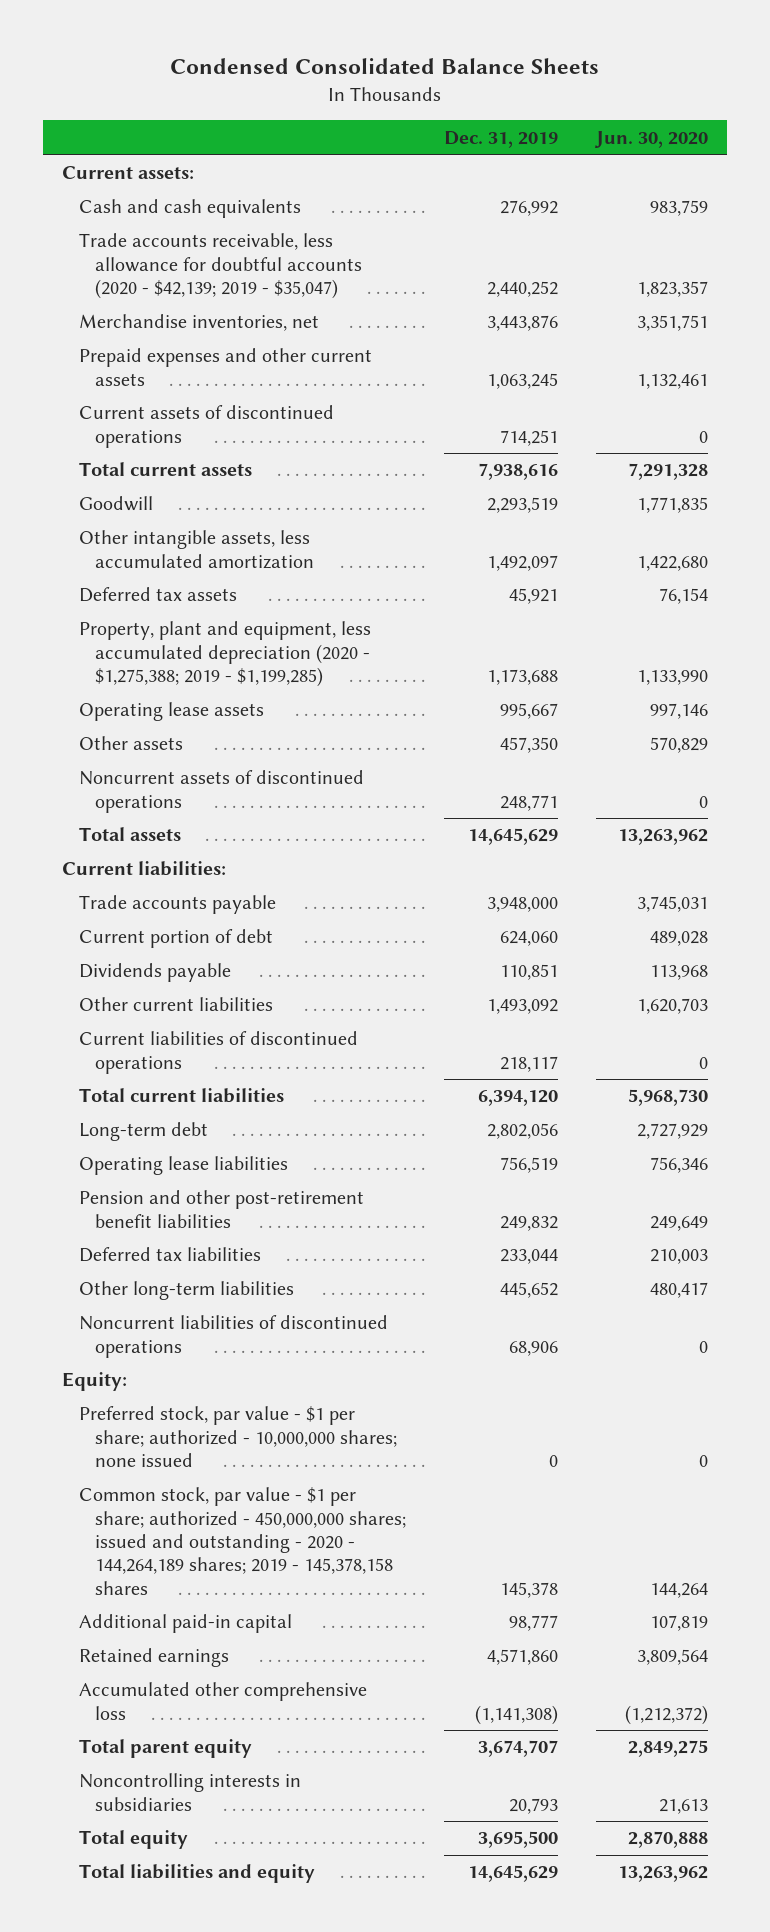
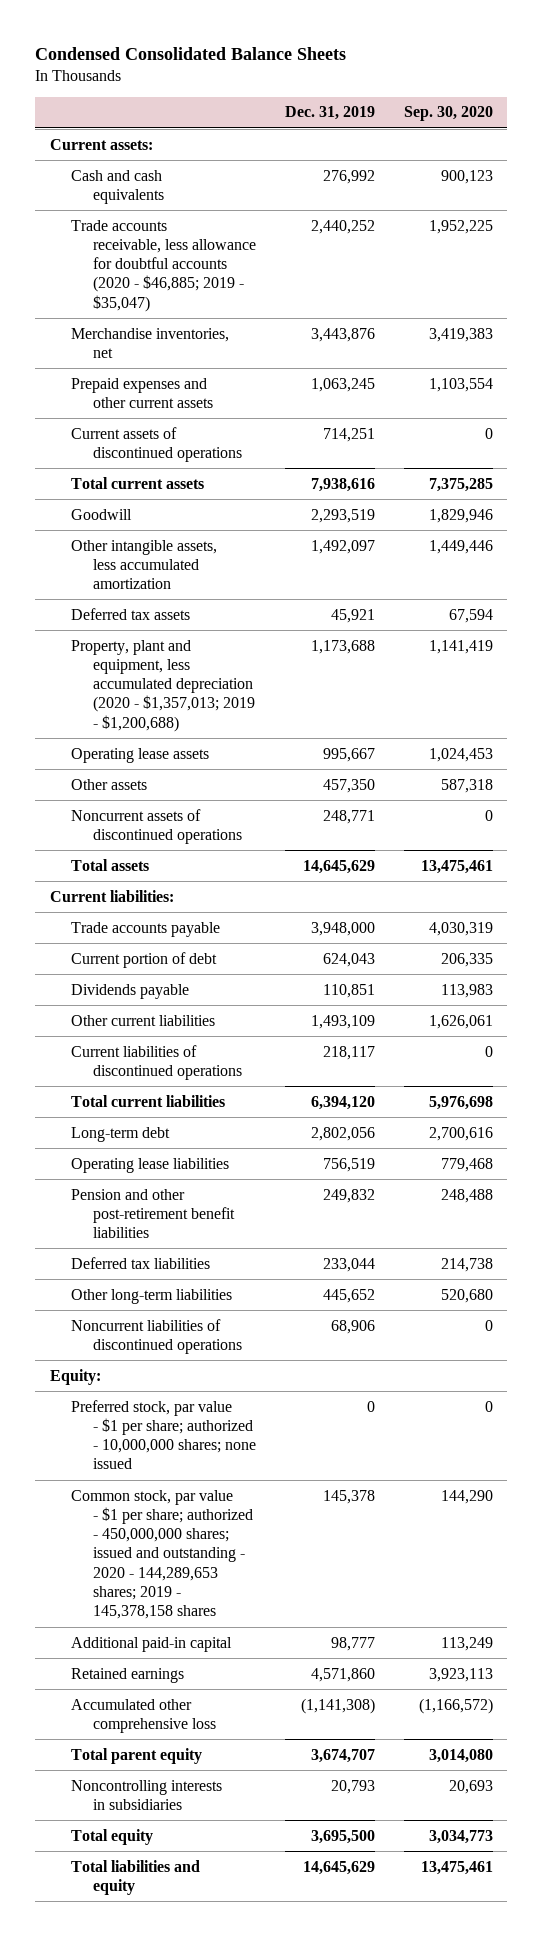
- | Dec. 31, 2019 | Jun. 30, 2020
+ | Dec. 31, 2019 | Sep. 30, 2020
- Trade accounts receivable, less allowance for doubtful accounts (2020 - $42,139; 2019 - $35,047) | 2,440,252 | 1,823,357
+ Trade accounts receivable, less allowance for doubtful accounts (2020 - $46,885; 2019 - $35,047) | 2,440,252 | 1,952,225
- Property, plant and equipment, less accumulated depreciation (2020 - $1,275,388; 2019 - $1,199,285) | 1,173,688 | 1,133,990
+ Property, plant and equipment, less accumulated depreciation (2020 - $1,357,013; 2019 - $1,200,688) | 1,173,688 | 1,141,419
- Current portion of debt | 624,060 | 489,028
+ Current portion of debt | 624,043 | 206,335
- Other current liabilities | 1,493,092 | 1,620,703
+ Other current liabilities | 1,493,109 | 1,626,061
- Common stock, par value - $1 per share; authorized - 450,000,000 shares; issued and outstanding - 2020 - 144,264,189 shares; 2019 - 145,378,158 shares | 145,378 | 144,264
+ Common stock, par value - $1 per share; authorized - 450,000,000 shares; issued and outstanding - 2020 - 144,289,653 shares; 2019 - 145,378,158 shares | 145,378 | 144,290

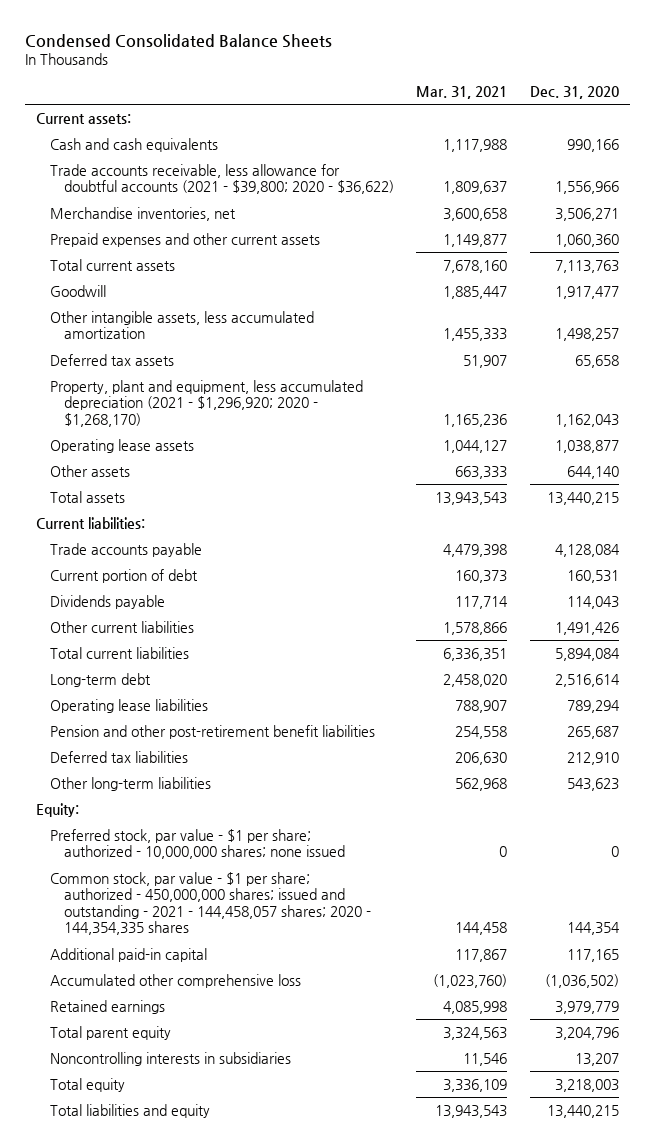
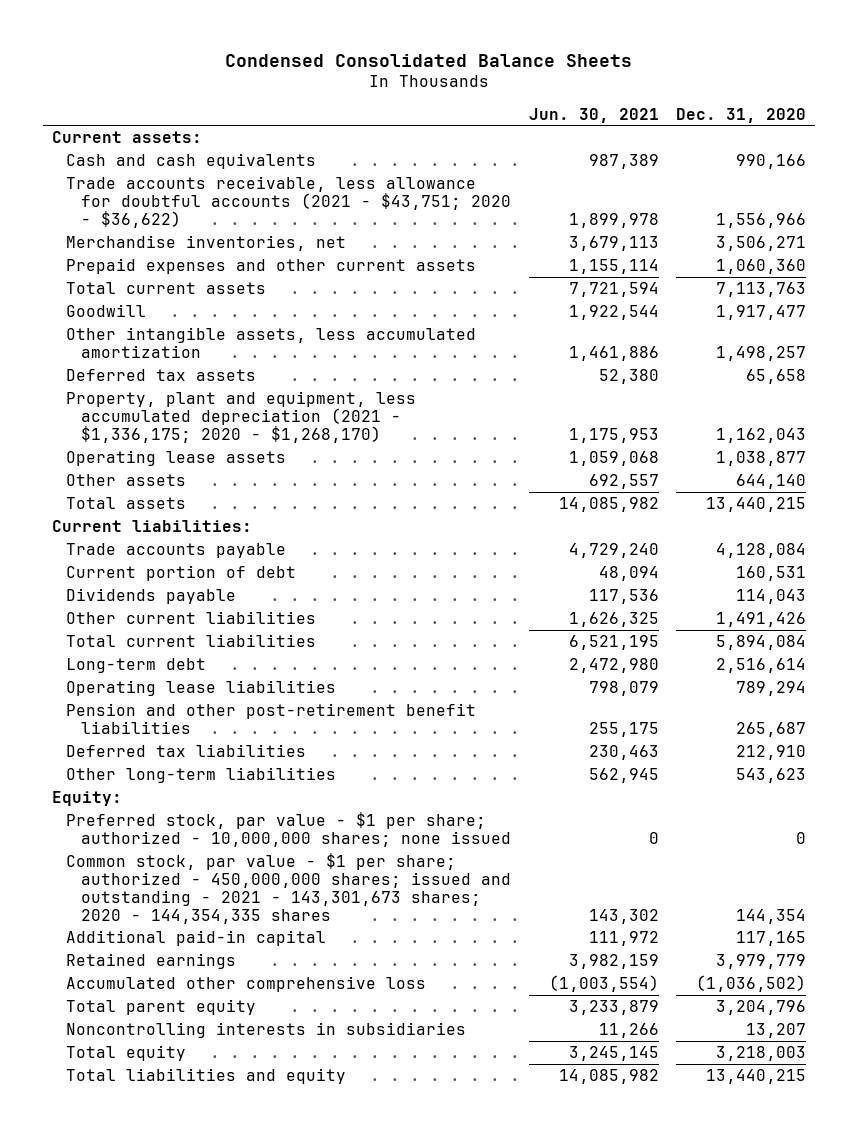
- | Mar. 31, 2021 | Dec. 31, 2020
+ | Jun. 30, 2021 | Dec. 31, 2020
- Trade accounts receivable, less allowance for doubtful accounts (2021 - $39,800; 2020 - $36,622) | 1,809,637 | 1,556,966
+ Trade accounts receivable, less allowance for doubtful accounts (2021 - $43,751; 2020 - $36,622) | 1,899,978 | 1,556,966
- Property, plant and equipment, less accumulated depreciation (2021 - $1,296,920; 2020 - $1,268,170) | 1,165,236 | 1,162,043
+ Property, plant and equipment, less accumulated depreciation (2021 - $1,336,175; 2020 - $1,268,170) | 1,175,953 | 1,162,043
- Common stock, par value - $1 per share; authorized - 450,000,000 shares; issued and outstanding - 2021 - 144,458,057 shares; 2020 - 144,354,335 shares | 144,458 | 144,354
+ Common stock, par value - $1 per share; authorized - 450,000,000 shares; issued and outstanding - 2021 - 143,301,673 shares; 2020 - 144,354,335 shares | 143,302 | 144,354
moved down: Accumulated other comprehensive loss | (1,003,554) | (1,036,502)

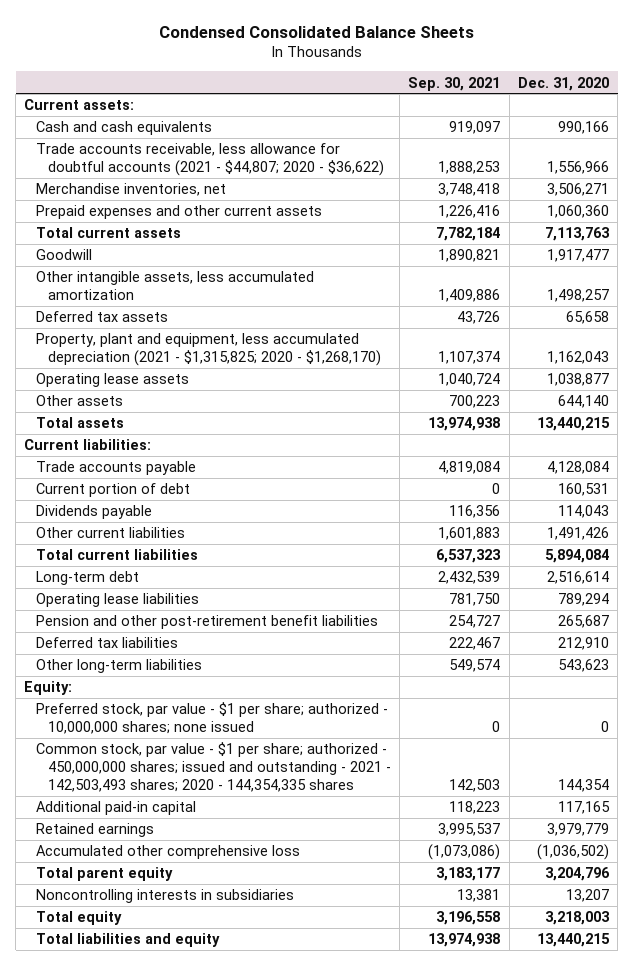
- | Jun. 30, 2021 | Dec. 31, 2020
+ | Sep. 30, 2021 | Dec. 31, 2020
- Trade accounts receivable, less allowance for doubtful accounts (2021 - $43,751; 2020 - $36,622) | 1,899,978 | 1,556,966
+ Trade accounts receivable, less allowance for doubtful accounts (2021 - $44,807; 2020 - $36,622) | 1,888,253 | 1,556,966
- Property, plant and equipment, less accumulated depreciation (2021 - $1,336,175; 2020 - $1,268,170) | 1,175,953 | 1,162,043
+ Property, plant and equipment, less accumulated depreciation (2021 - $1,315,825; 2020 - $1,268,170) | 1,107,374 | 1,162,043
- Common stock, par value - $1 per share; authorized - 450,000,000 shares; issued and outstanding - 2021 - 143,301,673 shares; 2020 - 144,354,335 shares | 143,302 | 144,354
+ Common stock, par value - $1 per share; authorized - 450,000,000 shares; issued and outstanding - 2021 - 142,503,493 shares; 2020 - 144,354,335 shares | 142,503 | 144,354

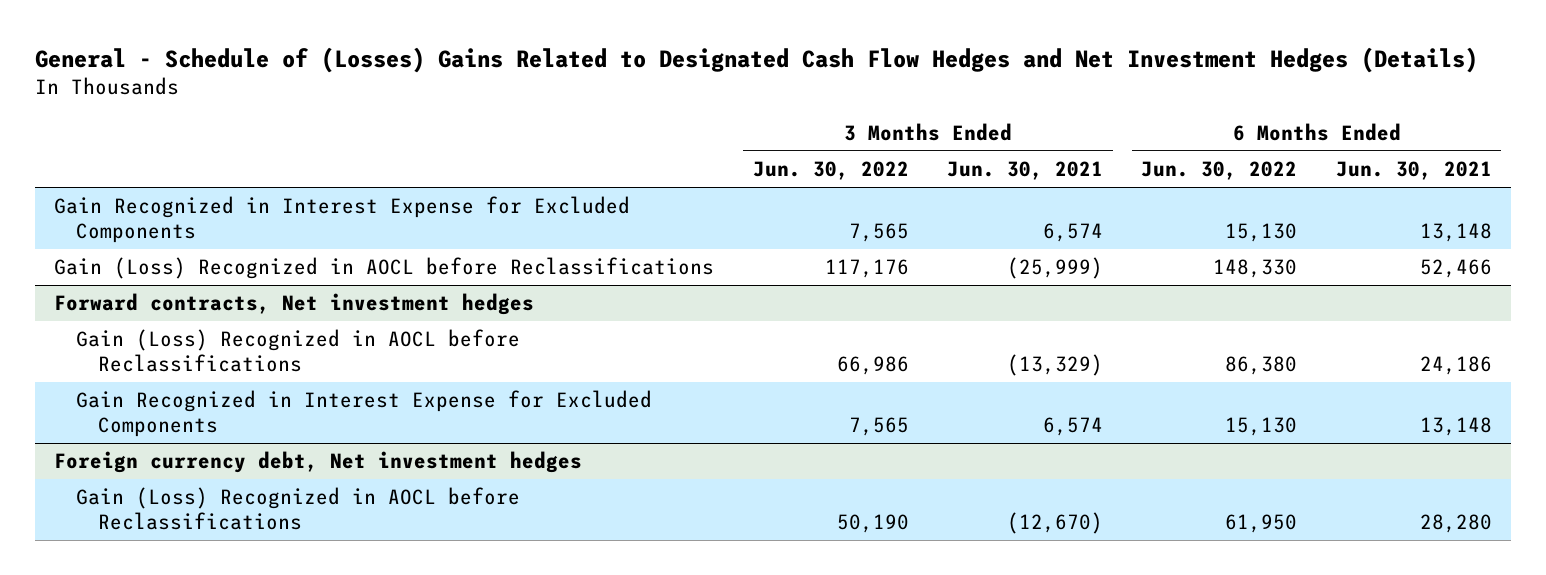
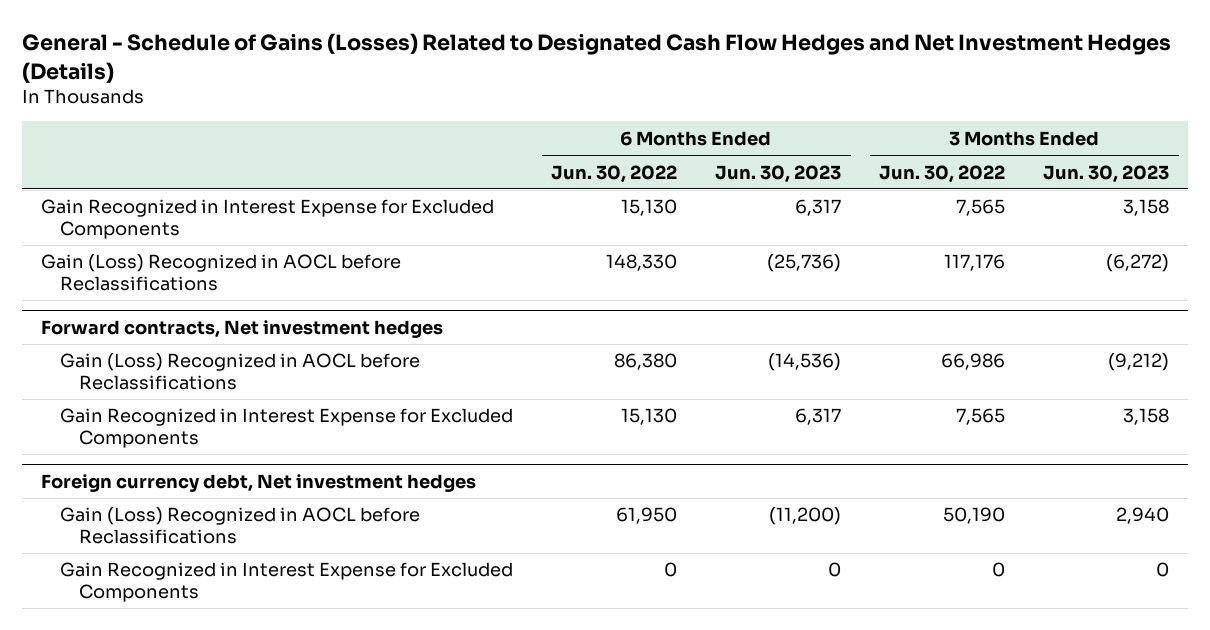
- General - Schedule of (Losses) Gains Related to Designated Cash Flow Hedges and Net Investment Hedges (Details)
+ General - Schedule of Gains (Losses) Related to Designated Cash Flow Hedges and Net Investment Hedges (Details)
- | 3 Months Ended Jun. 30, 2022 | 3 Months Ended Jun. 30, 2021 | 6 Months Ended Jun. 30, 2022 | 6 Months Ended Jun. 30, 2021
+ | 6 Months Ended Jun. 30, 2022 | 6 Months Ended Jun. 30, 2023 | 3 Months Ended Jun. 30, 2022 | 3 Months Ended Jun. 30, 2023
@ Foreign currency debt, Net investment hedges
+ Gain Recognized in Interest Expense for Excluded Components | 0 | 0 | 0 | 0

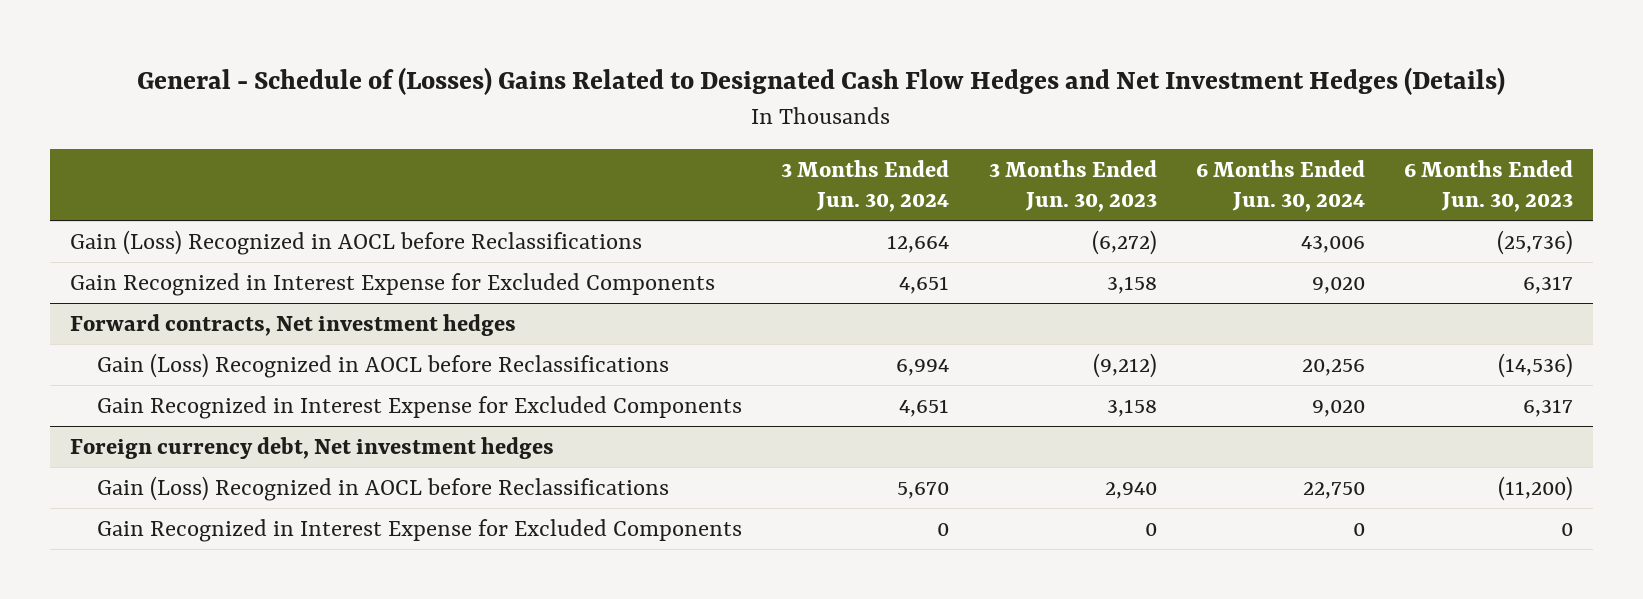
- General - Schedule of Gains (Losses) Related to Designated Cash Flow Hedges and Net Investment Hedges (Details)
+ General - Schedule of (Losses) Gains Related to Designated Cash Flow Hedges and Net Investment Hedges (Details)
- | 6 Months Ended Jun. 30, 2022 | 6 Months Ended Jun. 30, 2023 | 3 Months Ended Jun. 30, 2022 | 3 Months Ended Jun. 30, 2023
+ | 3 Months Ended Jun. 30, 2024 | 3 Months Ended Jun. 30, 2023 | 6 Months Ended Jun. 30, 2024 | 6 Months Ended Jun. 30, 2023
moved down: Gain Recognized in Interest Expense for Excluded Components | 4,651 | 3,158 | 9,020 | 6,317

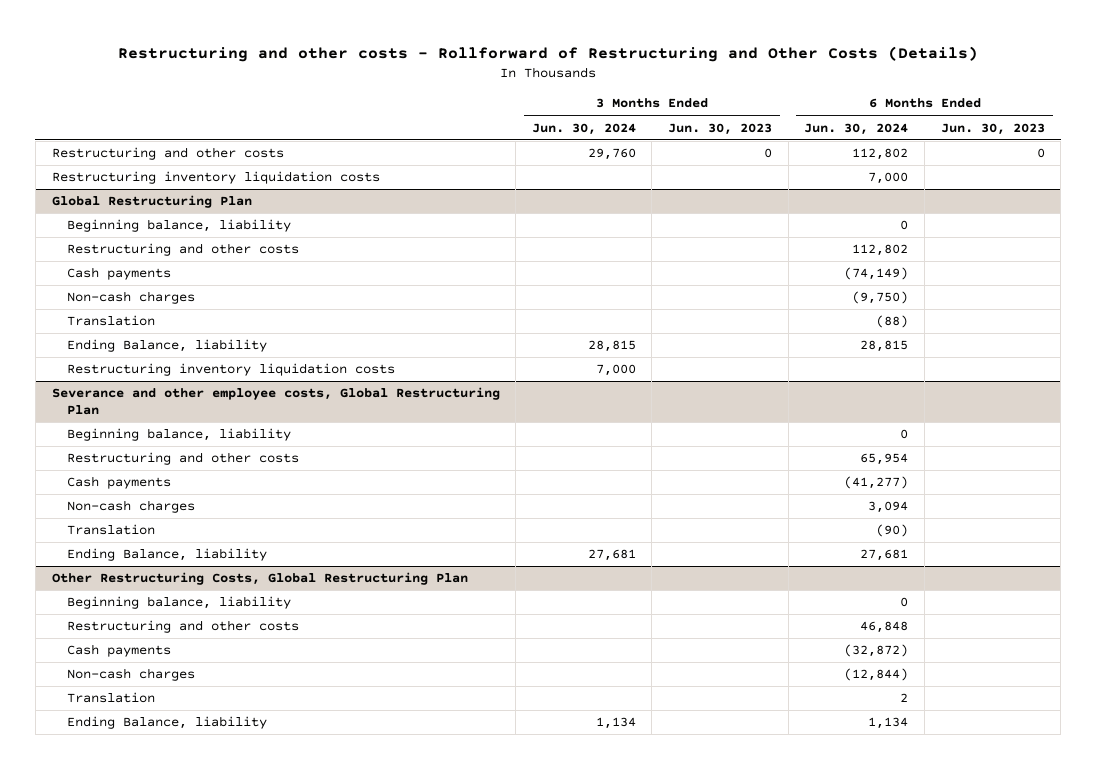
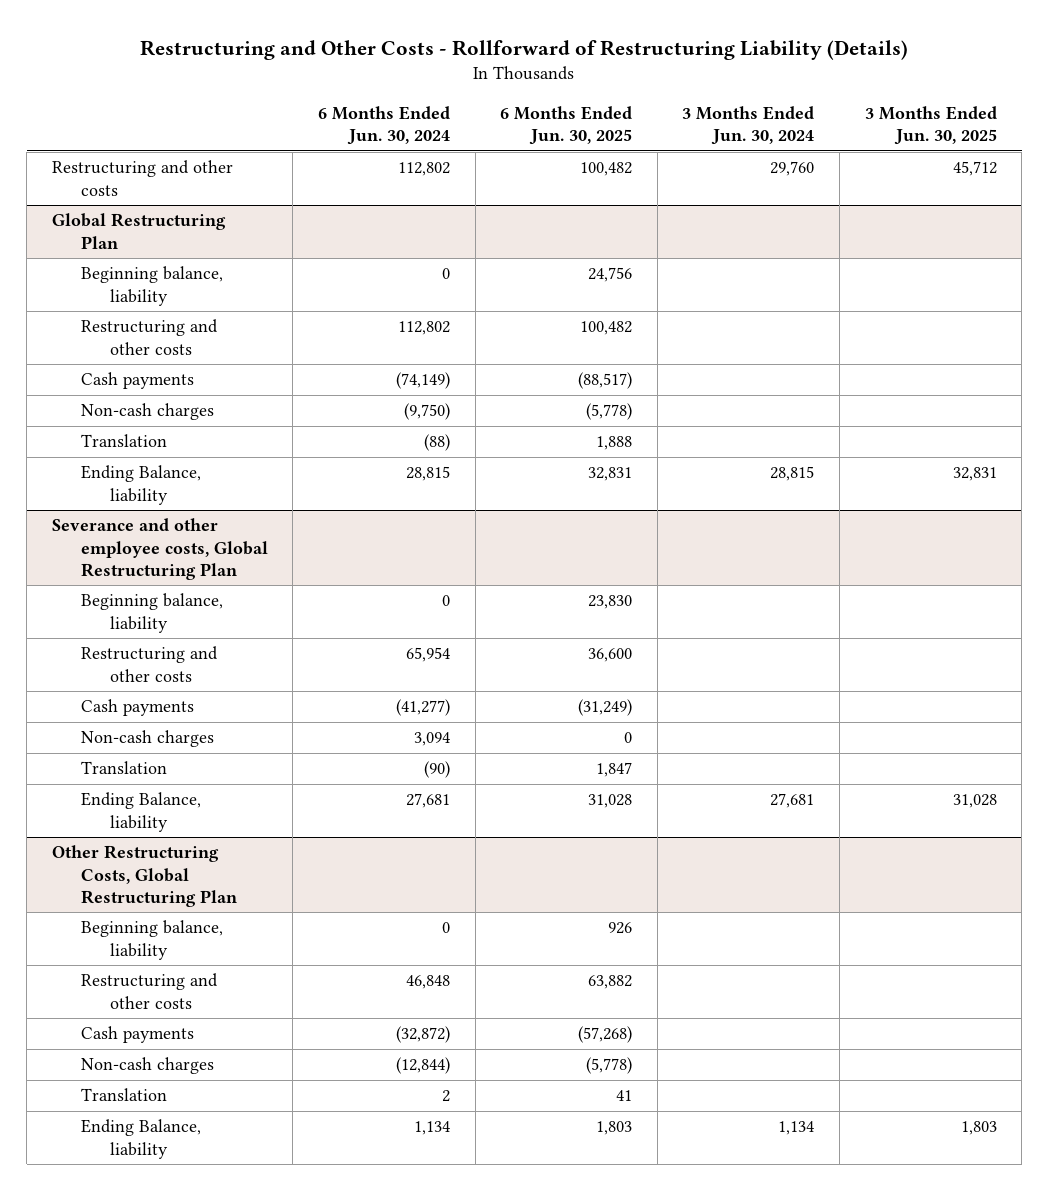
- Restructuring and other costs - Rollforward of Restructuring and Other Costs (Details)
+ Restructuring and Other Costs - Rollforward of Restructuring Liability (Details)
- | 3 Months Ended Jun. 30, 2024 | 3 Months Ended Jun. 30, 2023 | 6 Months Ended Jun. 30, 2024 | 6 Months Ended Jun. 30, 2023
+ | 6 Months Ended Jun. 30, 2024 | 6 Months Ended Jun. 30, 2025 | 3 Months Ended Jun. 30, 2024 | 3 Months Ended Jun. 30, 2025
- Restructuring inventory liquidation costs | | | 7,000 |
@ Global Restructuring Plan
- Restructuring inventory liquidation costs | 7,000 | | |

